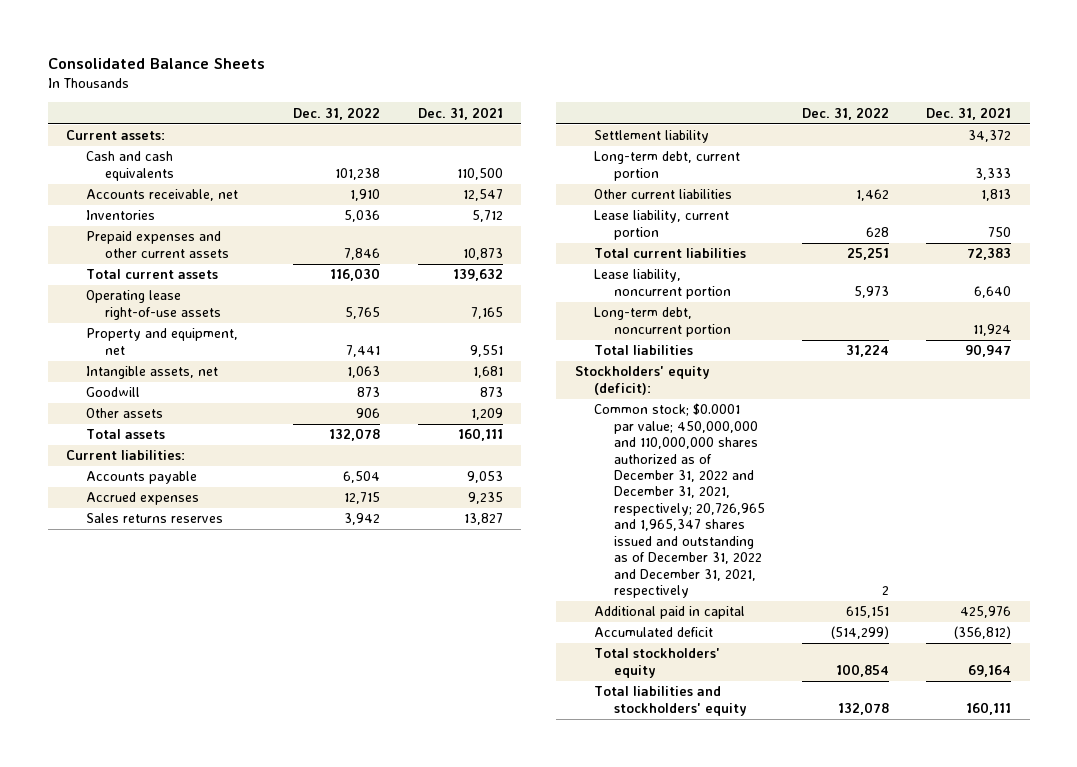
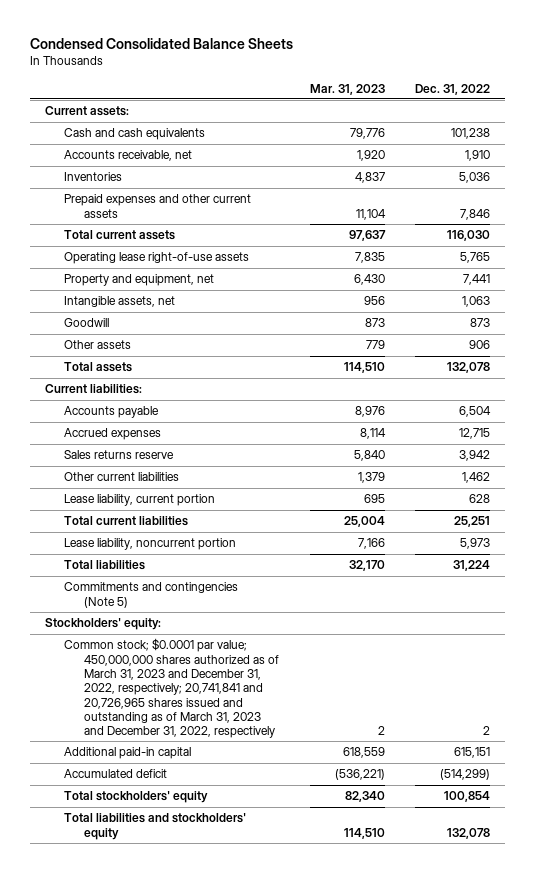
- Consolidated Balance Sheets
+ Condensed Consolidated Balance Sheets
- | Dec. 31, 2022 | Dec. 31, 2021
+ | Mar. 31, 2023 | Dec. 31, 2022
- Sales returns reserves | 3,942 | 13,827
- Settlement liability | | 34,372
- Long-term debt, current portion | | 3,333
+ Sales returns reserve | 5,840 | 3,942
- Long-term debt, noncurrent portion | | 11,924
- Stockholders' equity (deficit):
- Common stock; $0.0001 par value; 450,000,000 and 110,000,000 shares authorized as of December 31, 2022 and December 31, 2021, respectively; 20,726,965 and 1,965,347 shares issued and outstanding as of December 31, 2022 and December 31, 2021, respectively | 2 |
- Additional paid in capital | 615,151 | 425,976
+ Commitments and contingencies (Note 5)
+ Stockholders' equity:
+ Common stock; $0.0001 par value; 450,000,000 shares authorized as of March 31, 2023 and December 31, 2022, respectively; 20,741,841 and 20,726,965 shares issued and outstanding as of March 31, 2023 and December 31, 2022, respectively | 2 | 2
+ Additional paid-in capital | 618,559 | 615,151

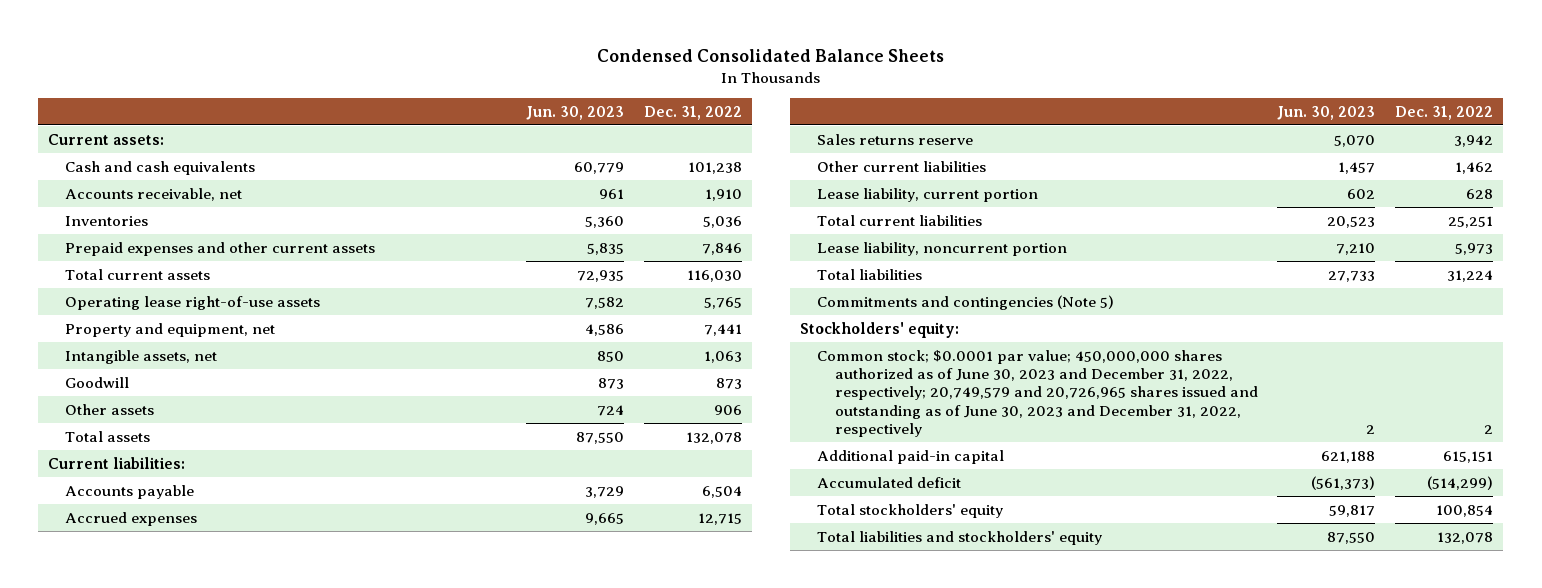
- | Mar. 31, 2023 | Dec. 31, 2022
+ | Jun. 30, 2023 | Dec. 31, 2022
- Common stock; $0.0001 par value; 450,000,000 shares authorized as of March 31, 2023 and December 31, 2022, respectively; 20,741,841 and 20,726,965 shares issued and outstanding as of March 31, 2023 and December 31, 2022, respectively | 2 | 2
+ Common stock; $0.0001 par value; 450,000,000 shares authorized as of June 30, 2023 and December 31, 2022, respectively; 20,749,579 and 20,726,965 shares issued and outstanding as of June 30, 2023 and December 31, 2022, respectively | 2 | 2

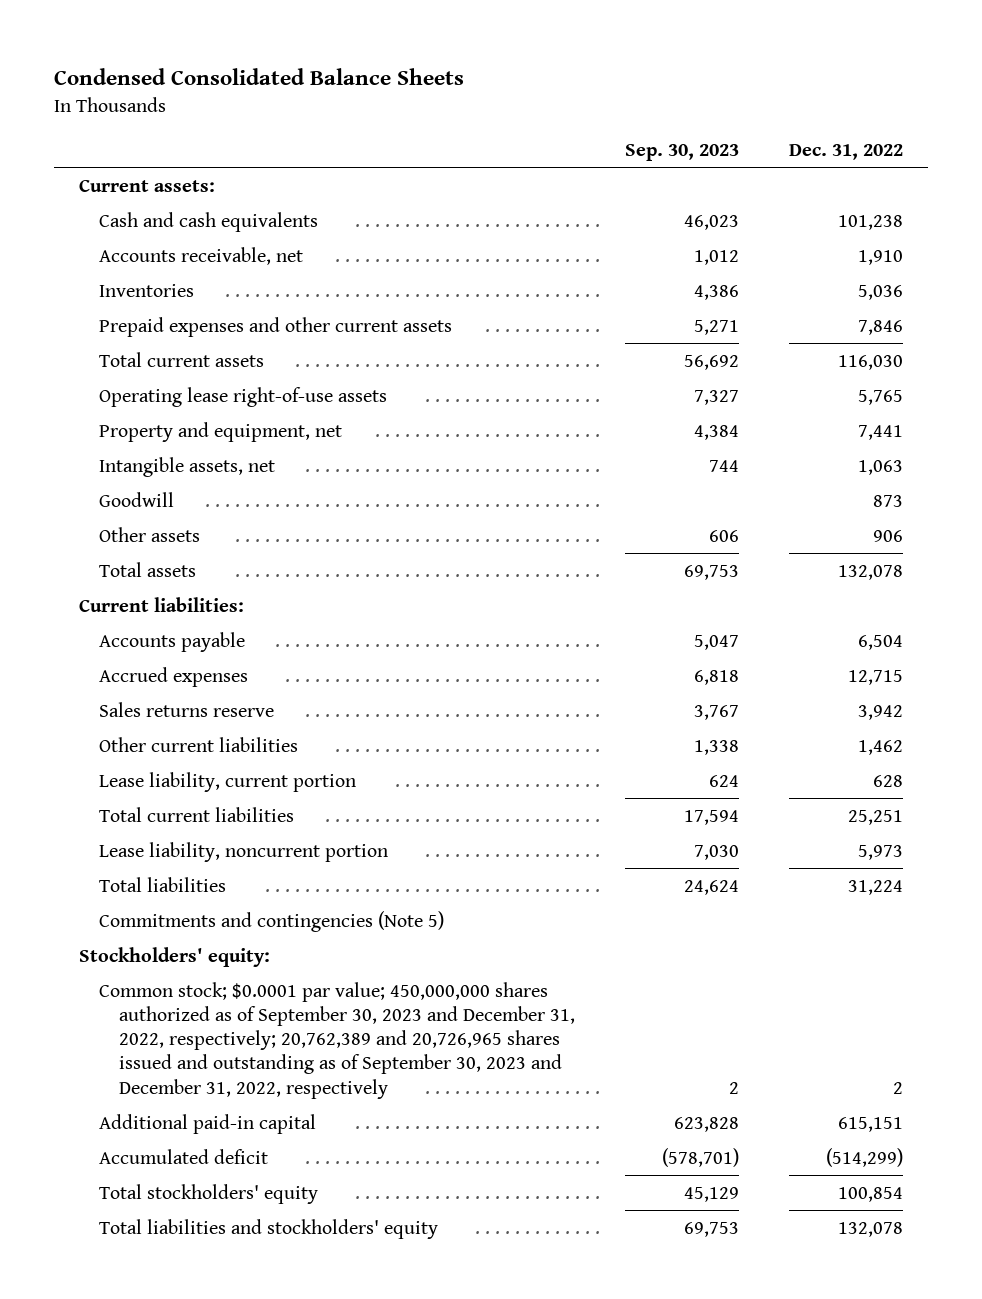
- | Jun. 30, 2023 | Dec. 31, 2022
+ | Sep. 30, 2023 | Dec. 31, 2022
- Common stock; $0.0001 par value; 450,000,000 shares authorized as of June 30, 2023 and December 31, 2022, respectively; 20,749,579 and 20,726,965 shares issued and outstanding as of June 30, 2023 and December 31, 2022, respectively | 2 | 2
+ Common stock; $0.0001 par value; 450,000,000 shares authorized as of September 30, 2023 and December 31, 2022, respectively; 20,762,389 and 20,726,965 shares issued and outstanding as of September 30, 2023 and December 31, 2022, respectively | 2 | 2

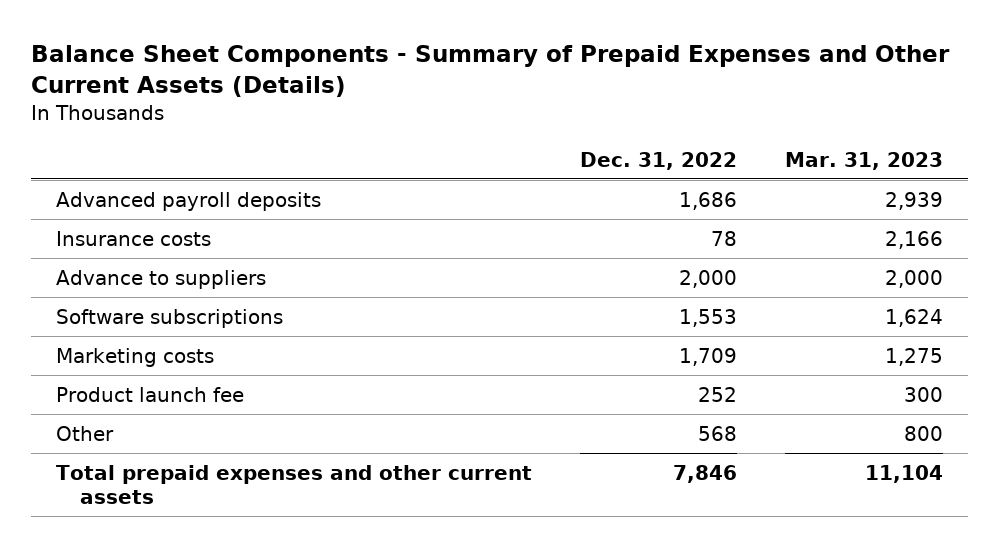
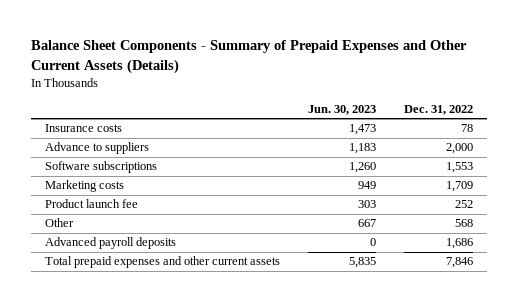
- | Dec. 31, 2022 | Mar. 31, 2023
+ | Jun. 30, 2023 | Dec. 31, 2022
moved down: Advanced payroll deposits | 0 | 1,686

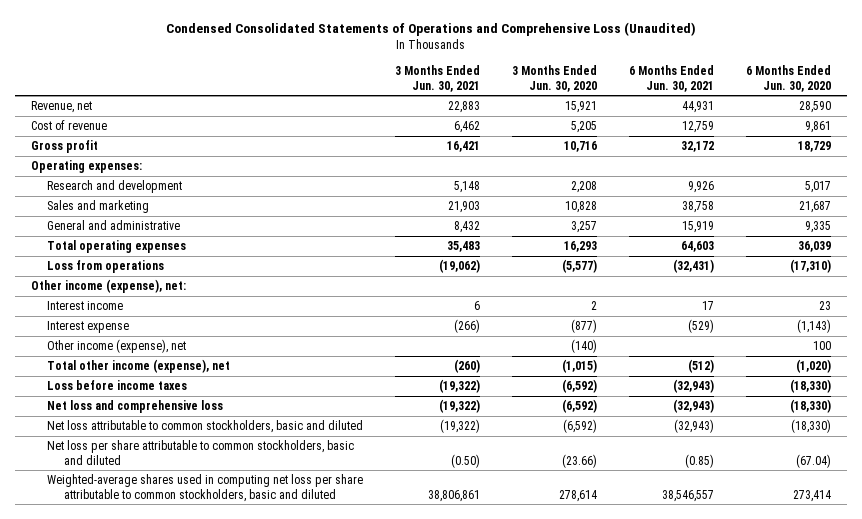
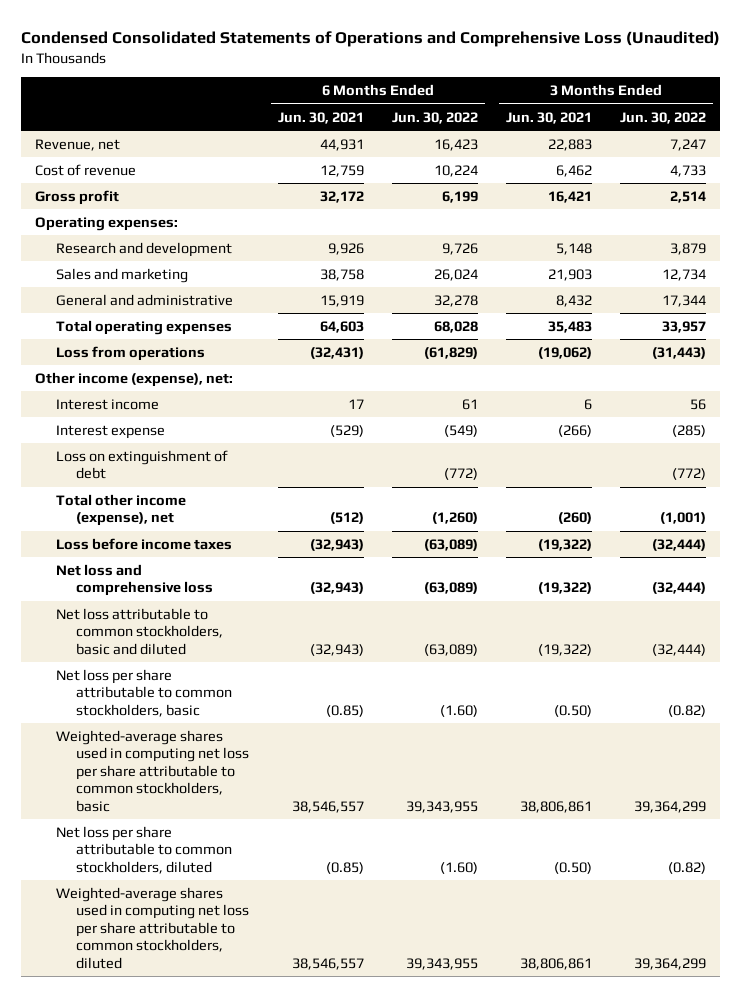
- | 3 Months Ended Jun. 30, 2021 | 3 Months Ended Jun. 30, 2020 | 6 Months Ended Jun. 30, 2021 | 6 Months Ended Jun. 30, 2020
+ | 6 Months Ended Jun. 30, 2021 | 6 Months Ended Jun. 30, 2022 | 3 Months Ended Jun. 30, 2021 | 3 Months Ended Jun. 30, 2022
- Other income (expense), net | | (140) | | 100
+ Loss on extinguishment of debt | | (772) | | (772)
- Net loss per share attributable to common stockholders, basic and diluted | (0.50) | (23.66) | (0.85) | (67.04)
- Weighted-average shares used in computing net loss per share attributable to common stockholders, basic and diluted | 38,806,861 | 278,614 | 38,546,557 | 273,414
+ Net loss per share attributable to common stockholders, basic | (0.85) | (1.60) | (0.50) | (0.82)
+ Weighted-average shares used in computing net loss per share attributable to common stockholders, basic | 38,546,557 | 39,343,955 | 38,806,861 | 39,364,299
+ Net loss per share attributable to common stockholders, diluted | (0.85) | (1.60) | (0.50) | (0.82)
+ Weighted-average shares used in computing net loss per share attributable to common stockholders, diluted | 38,546,557 | 39,343,955 | 38,806,861 | 39,364,299

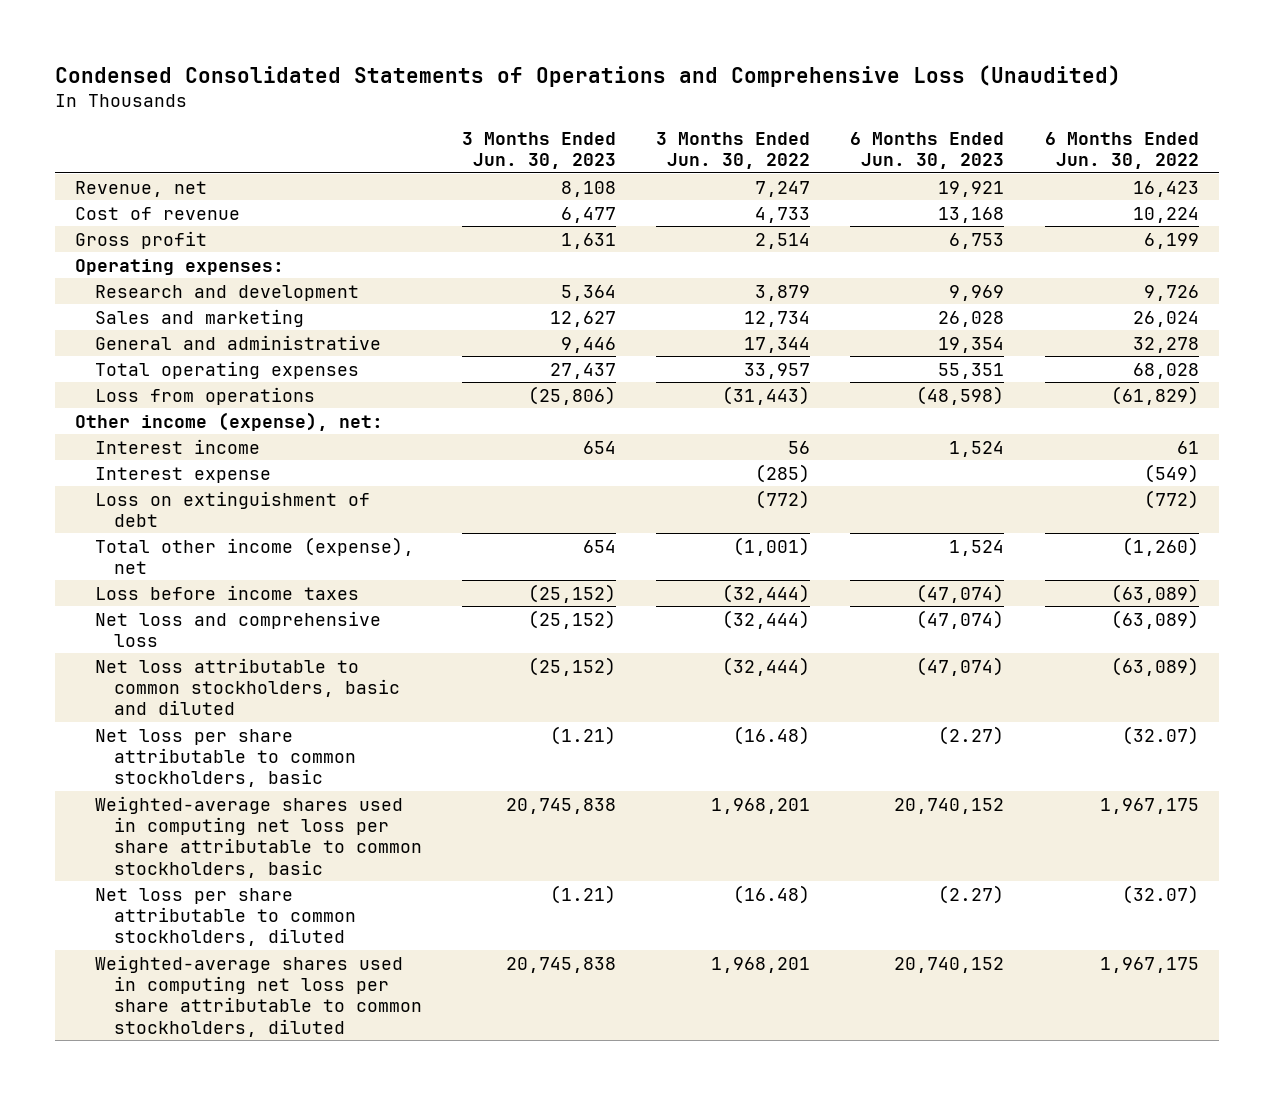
- | 6 Months Ended Jun. 30, 2021 | 6 Months Ended Jun. 30, 2022 | 3 Months Ended Jun. 30, 2021 | 3 Months Ended Jun. 30, 2022
+ | 3 Months Ended Jun. 30, 2023 | 3 Months Ended Jun. 30, 2022 | 6 Months Ended Jun. 30, 2023 | 6 Months Ended Jun. 30, 2022
- Net loss per share attributable to common stockholders, basic | (0.85) | (1.60) | (0.50) | (0.82)
- Weighted-average shares used in computing net loss per share attributable to common stockholders, basic | 38,546,557 | 39,343,955 | 38,806,861 | 39,364,299
- Net loss per share attributable to common stockholders, diluted | (0.85) | (1.60) | (0.50) | (0.82)
- Weighted-average shares used in computing net loss per share attributable to common stockholders, diluted | 38,546,557 | 39,343,955 | 38,806,861 | 39,364,299
+ Net loss per share attributable to common stockholders, basic | (1.21) | (16.48) | (2.27) | (32.07)
+ Weighted-average shares used in computing net loss per share attributable to common stockholders, basic | 20,745,838 | 1,968,201 | 20,740,152 | 1,967,175
+ Net loss per share attributable to common stockholders, diluted | (1.21) | (16.48) | (2.27) | (32.07)
+ Weighted-average shares used in computing net loss per share attributable to common stockholders, diluted | 20,745,838 | 1,968,201 | 20,740,152 | 1,967,175

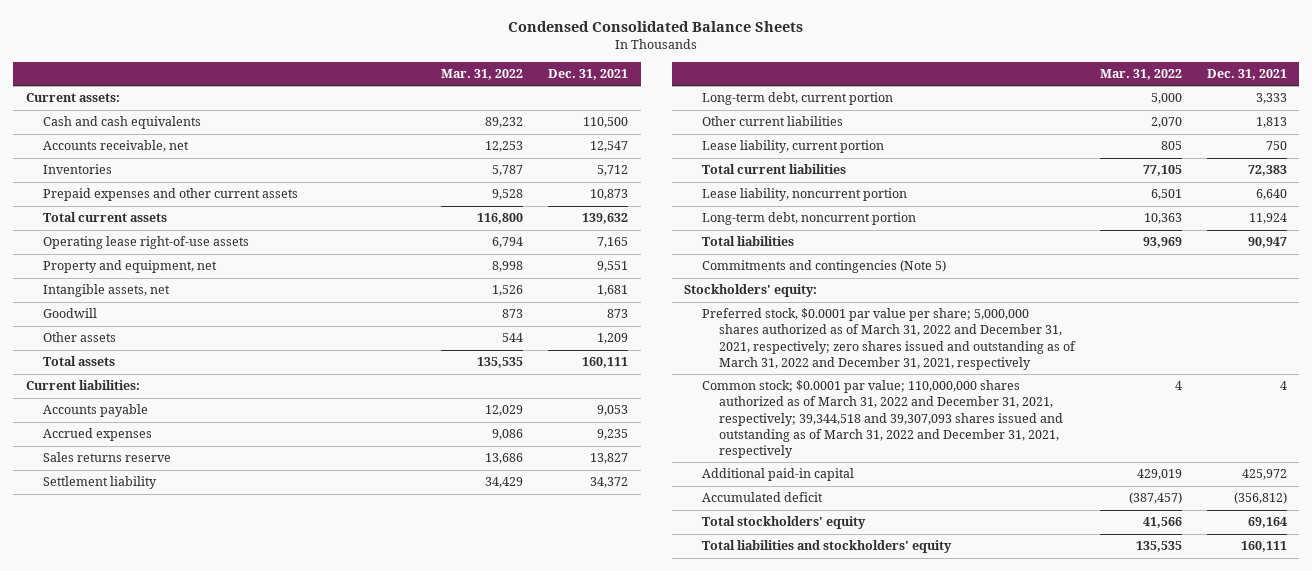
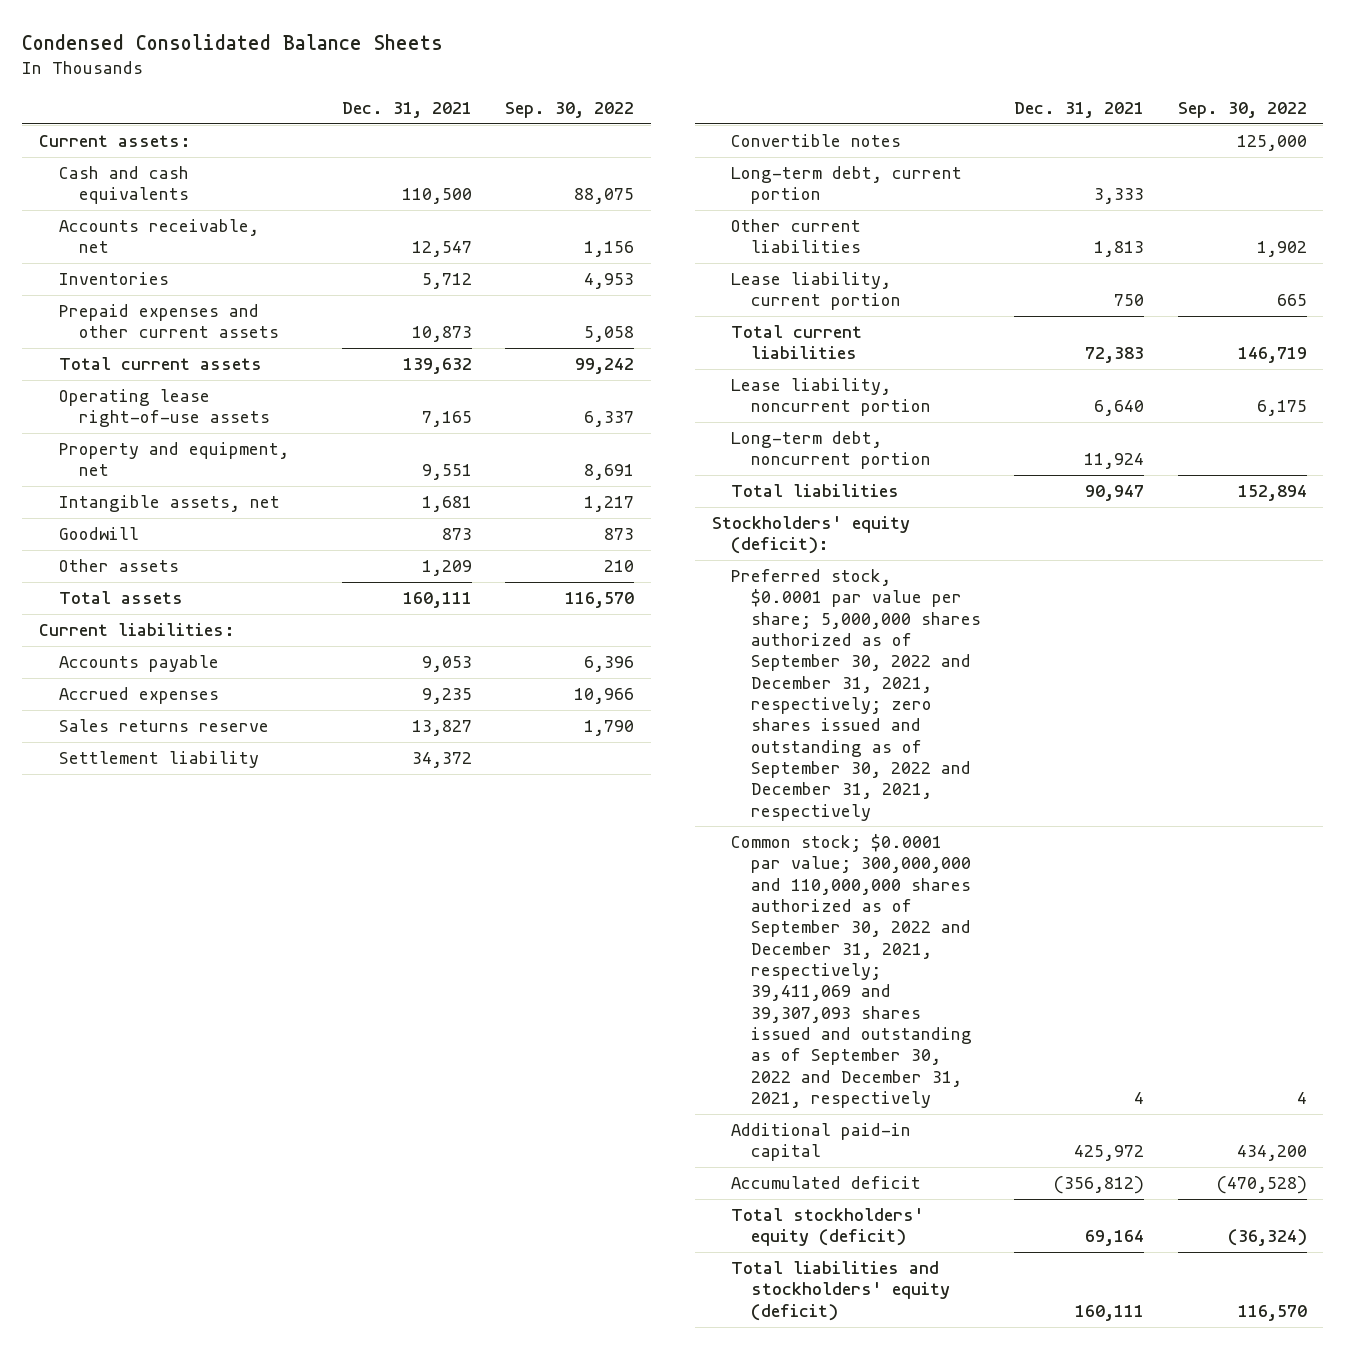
- | Mar. 31, 2022 | Dec. 31, 2021
+ | Dec. 31, 2021 | Sep. 30, 2022
+ Convertible notes | | 125,000
- Commitments and contingencies (Note 5)
- Stockholders' equity:
- Preferred stock, $0.0001 par value per share; 5,000,000 shares authorized as of March 31, 2022 and December 31, 2021, respectively; zero shares issued and outstanding as of March 31, 2022 and December 31, 2021, respectively
- Common stock; $0.0001 par value; 110,000,000 shares authorized as of March 31, 2022 and December 31, 2021, respectively; 39,344,518 and 39,307,093 shares issued and outstanding as of March 31, 2022 and December 31, 2021, respectively | 4 | 4
+ Stockholders' equity (deficit):
+ Preferred stock, $0.0001 par value per share; 5,000,000 shares authorized as of September 30, 2022 and December 31, 2021, respectively; zero shares issued and outstanding as of September 30, 2022 and December 31, 2021, respectively
+ Common stock; $0.0001 par value; 300,000,000 and 110,000,000 shares authorized as of September 30, 2022 and December 31, 2021, respectively; 39,411,069 and 39,307,093 shares issued and outstanding as of September 30, 2022 and December 31, 2021, respectively | 4 | 4
- Total stockholders' equity | 41,566 | 69,164
- Total liabilities and stockholders' equity | 135,535 | 160,111
+ Total stockholders' equity (deficit) | 69,164 | (36,324)
+ Total liabilities and stockholders' equity (deficit) | 160,111 | 116,570

